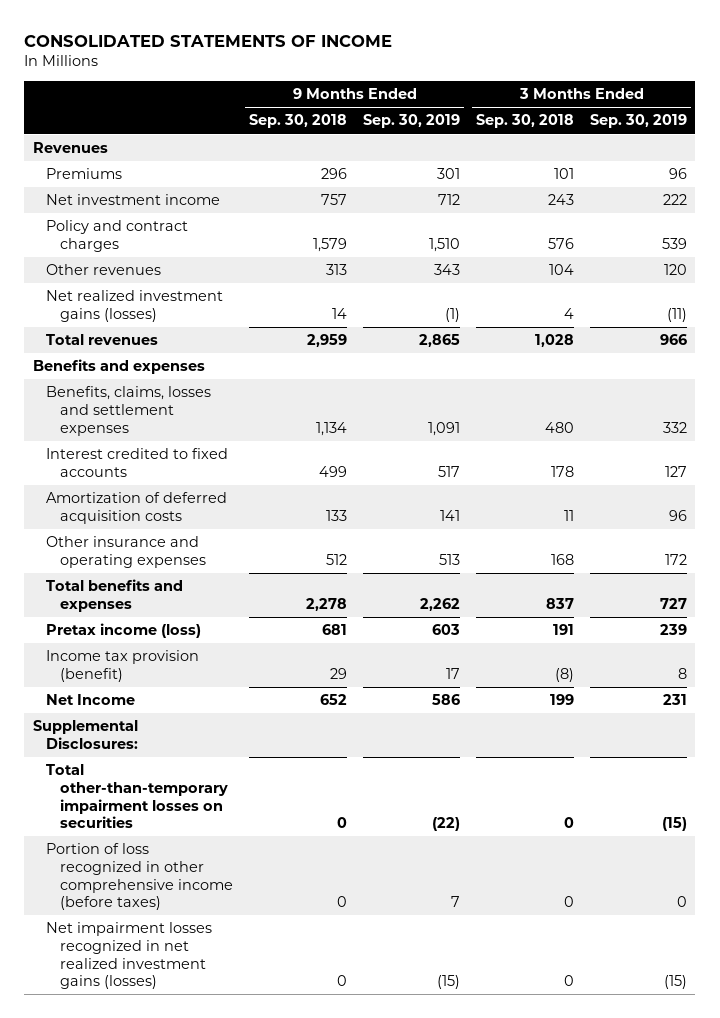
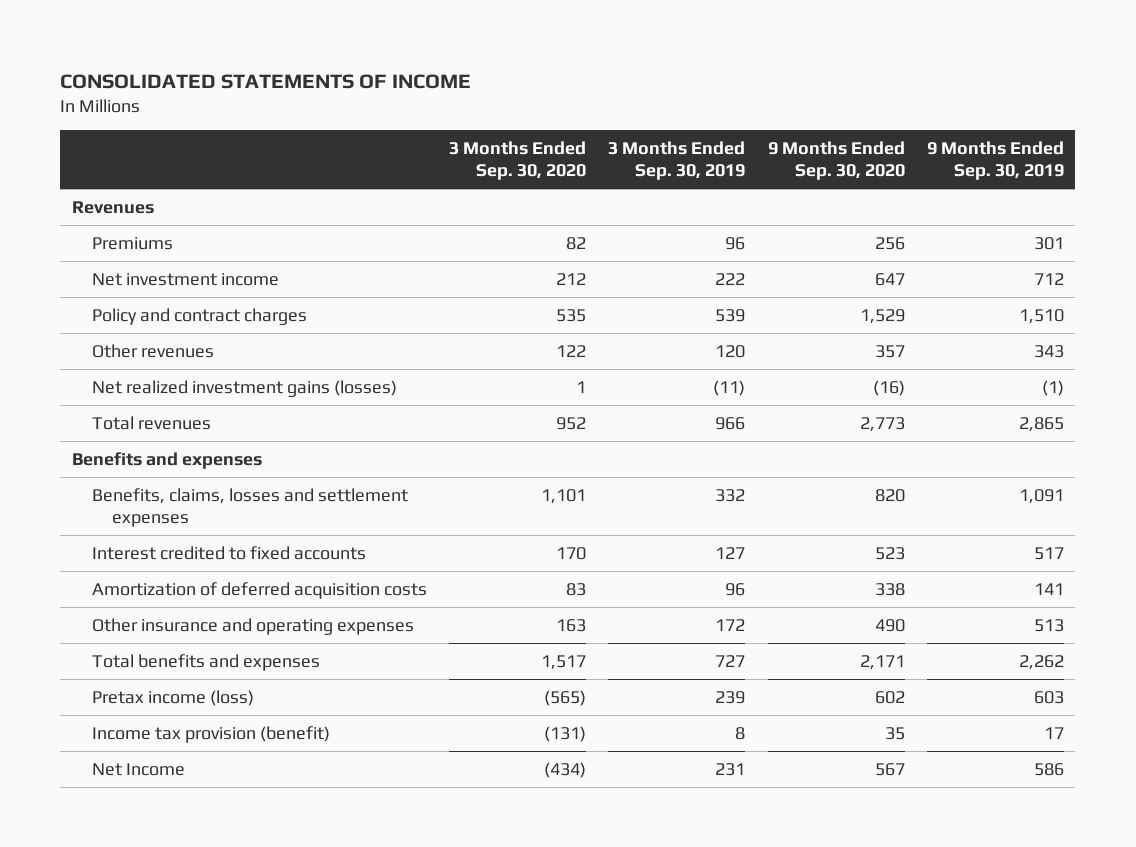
- | 9 Months Ended Sep. 30, 2018 | 9 Months Ended Sep. 30, 2019 | 3 Months Ended Sep. 30, 2018 | 3 Months Ended Sep. 30, 2019
+ | 3 Months Ended Sep. 30, 2020 | 3 Months Ended Sep. 30, 2019 | 9 Months Ended Sep. 30, 2020 | 9 Months Ended Sep. 30, 2019
- Supplemental Disclosures:
- Total other-than-temporary impairment losses on securities | 0 | (22) | 0 | (15)
- Portion of loss recognized in other comprehensive income (before taxes) | 0 | 7 | 0 | 0
- Net impairment losses recognized in net realized investment gains (losses) | 0 | (15) | 0 | (15)

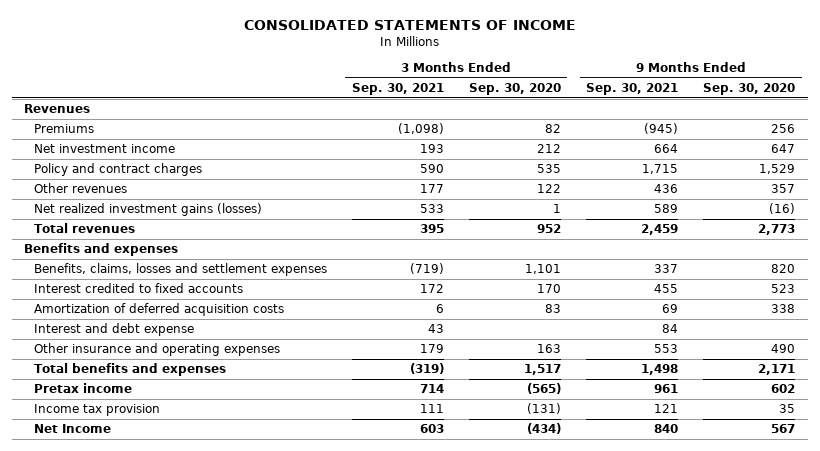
- | 3 Months Ended Sep. 30, 2020 | 3 Months Ended Sep. 30, 2019 | 9 Months Ended Sep. 30, 2020 | 9 Months Ended Sep. 30, 2019
+ | 3 Months Ended Sep. 30, 2021 | 3 Months Ended Sep. 30, 2020 | 9 Months Ended Sep. 30, 2021 | 9 Months Ended Sep. 30, 2020
+ Interest and debt expense | 43 | | 84 |
- Pretax income (loss) | (565) | 239 | 602 | 603
- Income tax provision (benefit) | (131) | 8 | 35 | 17
+ Pretax income | 714 | (565) | 961 | 602
+ Income tax provision | 111 | (131) | 121 | 35

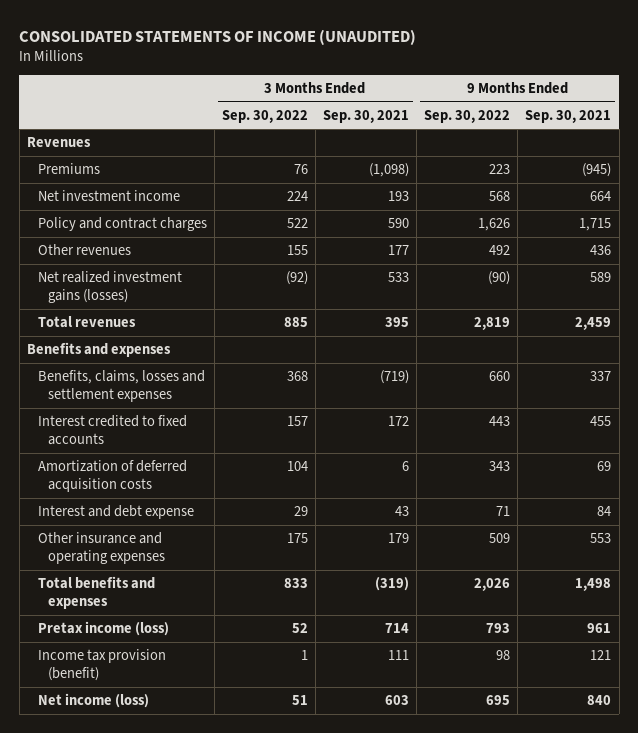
- CONSOLIDATED STATEMENTS OF INCOME
+ CONSOLIDATED STATEMENTS OF INCOME (UNAUDITED)
- | 3 Months Ended Sep. 30, 2021 | 3 Months Ended Sep. 30, 2020 | 9 Months Ended Sep. 30, 2021 | 9 Months Ended Sep. 30, 2020
+ | 3 Months Ended Sep. 30, 2022 | 3 Months Ended Sep. 30, 2021 | 9 Months Ended Sep. 30, 2022 | 9 Months Ended Sep. 30, 2021
- Pretax income | 714 | (565) | 961 | 602
- Income tax provision | 111 | (131) | 121 | 35
- Net Income | 603 | (434) | 840 | 567
+ Pretax income (loss) | 52 | 714 | 793 | 961
+ Income tax provision (benefit) | 1 | 111 | 98 | 121
+ Net income (loss) | 51 | 603 | 695 | 840

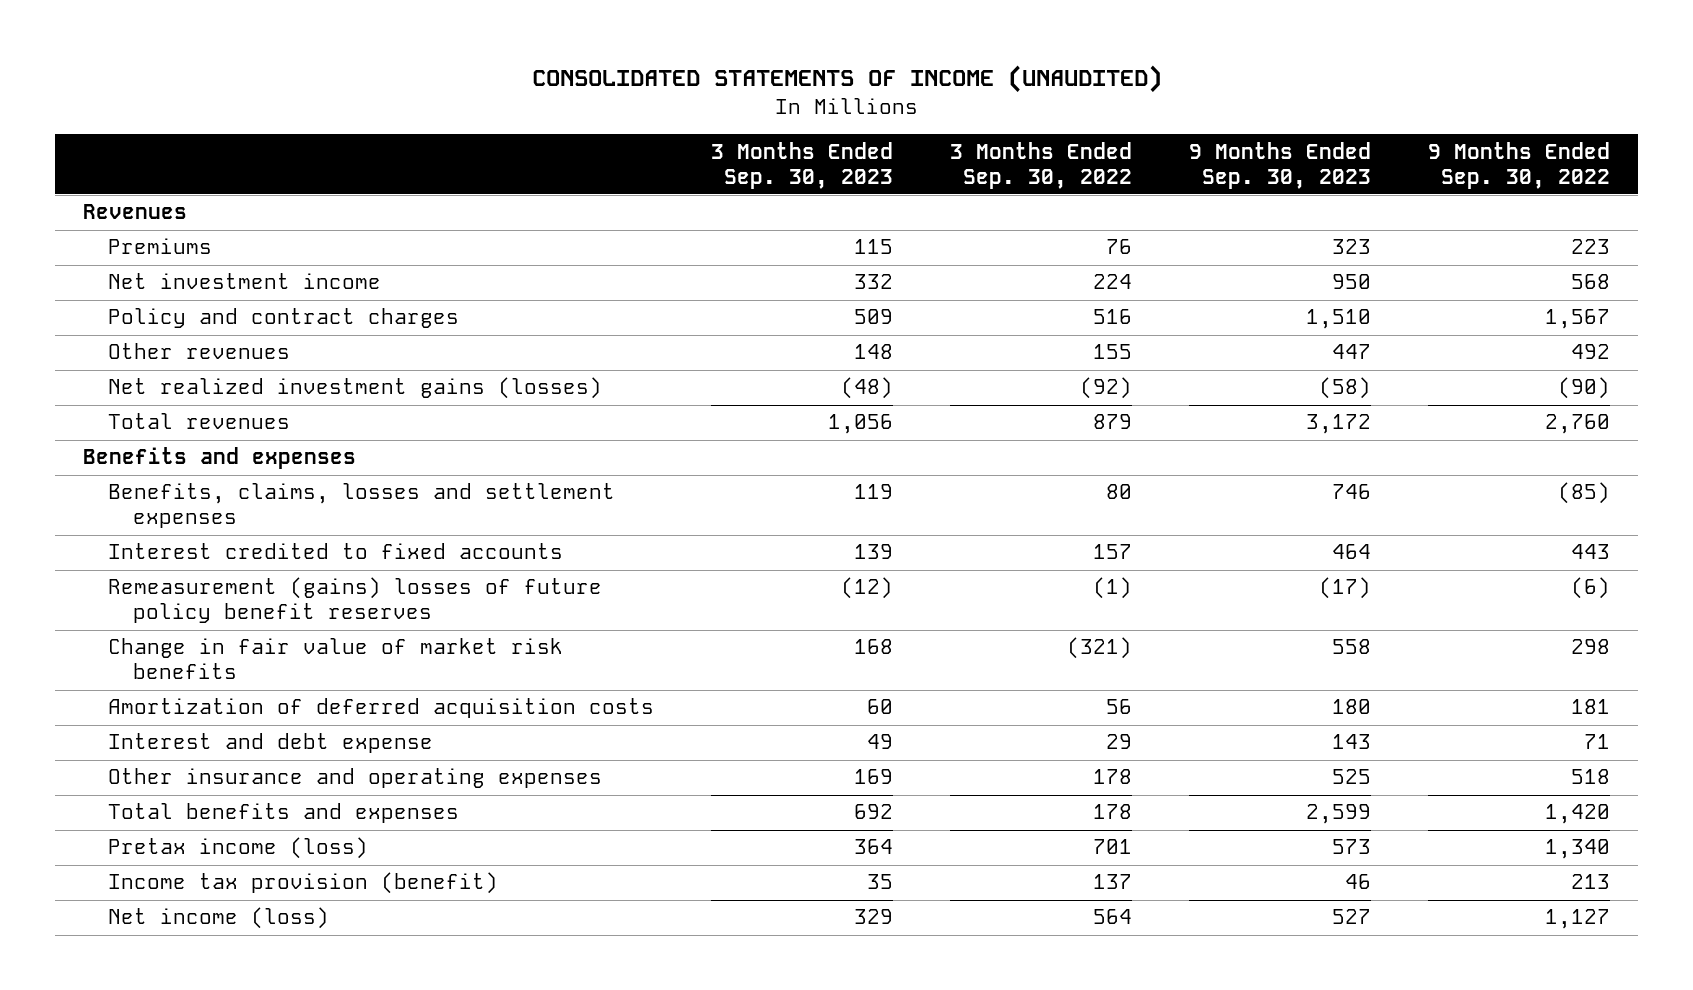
- | 3 Months Ended Sep. 30, 2022 | 3 Months Ended Sep. 30, 2021 | 9 Months Ended Sep. 30, 2022 | 9 Months Ended Sep. 30, 2021
+ | 3 Months Ended Sep. 30, 2023 | 3 Months Ended Sep. 30, 2022 | 9 Months Ended Sep. 30, 2023 | 9 Months Ended Sep. 30, 2022
- Policy and contract charges | 522 | 590 | 1,626 | 1,715
+ Policy and contract charges | 509 | 516 | 1,510 | 1,567
- Total revenues | 885 | 395 | 2,819 | 2,459
+ Total revenues | 1,056 | 879 | 3,172 | 2,760
- Benefits, claims, losses and settlement expenses | 368 | (719) | 660 | 337
+ Benefits, claims, losses and settlement expenses | 119 | 80 | 746 | (85)
- Amortization of deferred acquisition costs | 104 | 6 | 343 | 69
+ Remeasurement (gains) losses of future policy benefit reserves | (12) | (1) | (17) | (6)
+ Change in fair value of market risk benefits | 168 | (321) | 558 | 298
+ Amortization of deferred acquisition costs | 60 | 56 | 180 | 181
- Other insurance and operating expenses | 175 | 179 | 509 | 553
- Total benefits and expenses | 833 | (319) | 2,026 | 1,498
- Pretax income (loss) | 52 | 714 | 793 | 961
- Income tax provision (benefit) | 1 | 111 | 98 | 121
- Net income (loss) | 51 | 603 | 695 | 840
+ Other insurance and operating expenses | 169 | 178 | 525 | 518
+ Total benefits and expenses | 692 | 178 | 2,599 | 1,420
+ Pretax income (loss) | 364 | 701 | 573 | 1,340
+ Income tax provision (benefit) | 35 | 137 | 46 | 213
+ Net income (loss) | 329 | 564 | 527 | 1,127

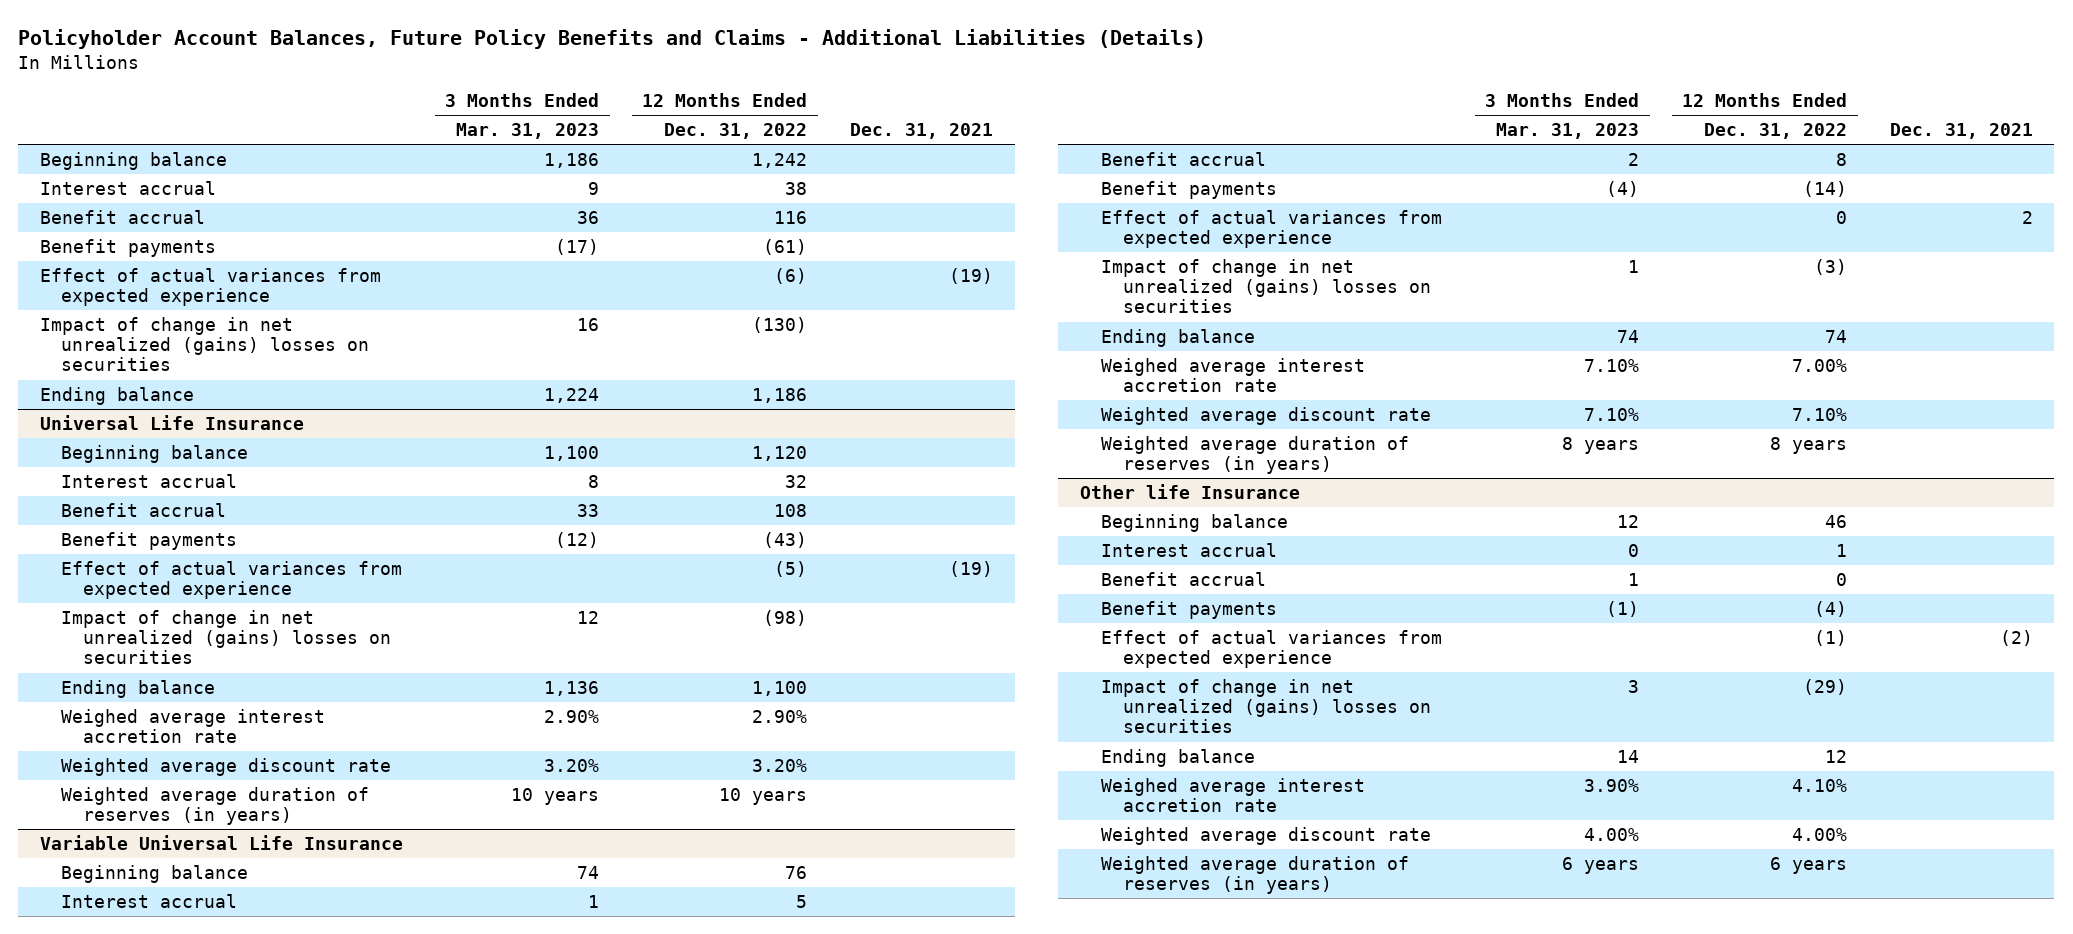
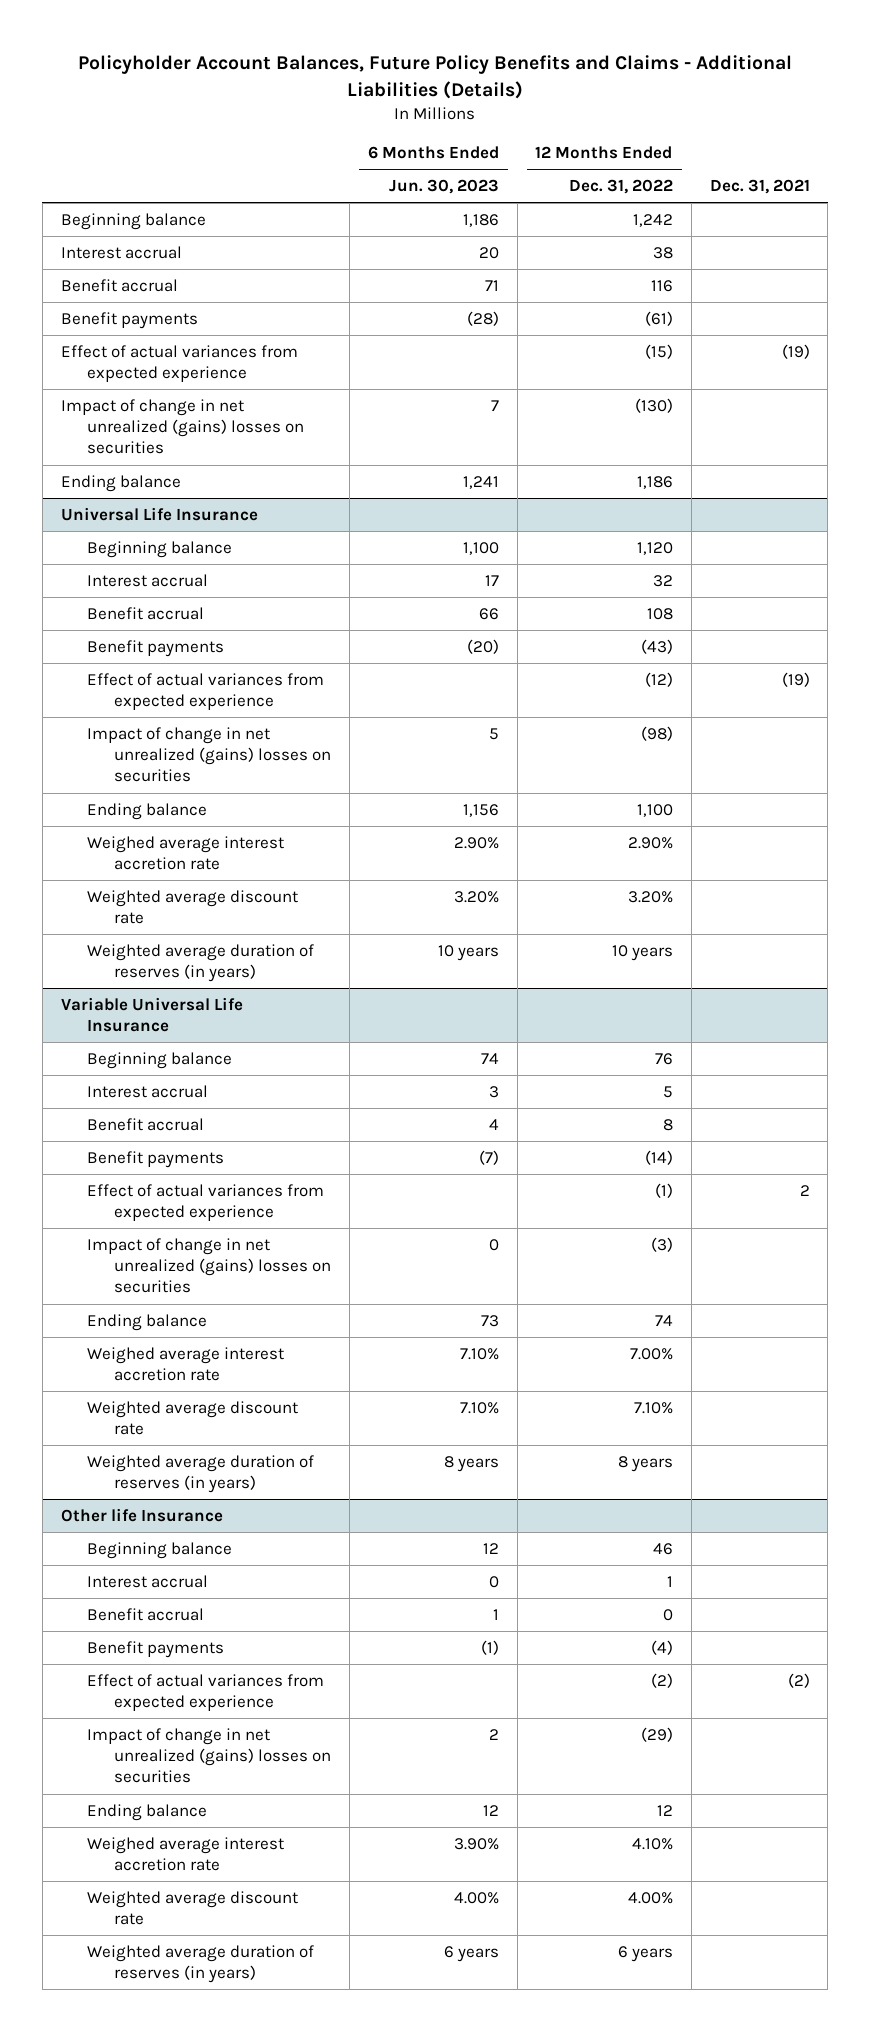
- | 3 Months Ended Mar. 31, 2023 | 12 Months Ended Dec. 31, 2022 | Dec. 31, 2021
+ | 6 Months Ended Jun. 30, 2023 | 12 Months Ended Dec. 31, 2022 | Dec. 31, 2021
- Effect of actual variances from expected experience | | (6) | (19)
+ Effect of actual variances from expected experience | | (15) | (19)
@ Universal Life Insurance
- Effect of actual variances from expected experience | | (5) | (19)
+ Effect of actual variances from expected experience | | (12) | (19)
@ Variable Universal Life Insurance
- Effect of actual variances from expected experience | | 0 | 2
+ Effect of actual variances from expected experience | | (1) | 2
@ Other life Insurance
- Effect of actual variances from expected experience | | (1) | (2)
+ Effect of actual variances from expected experience | | (2) | (2)

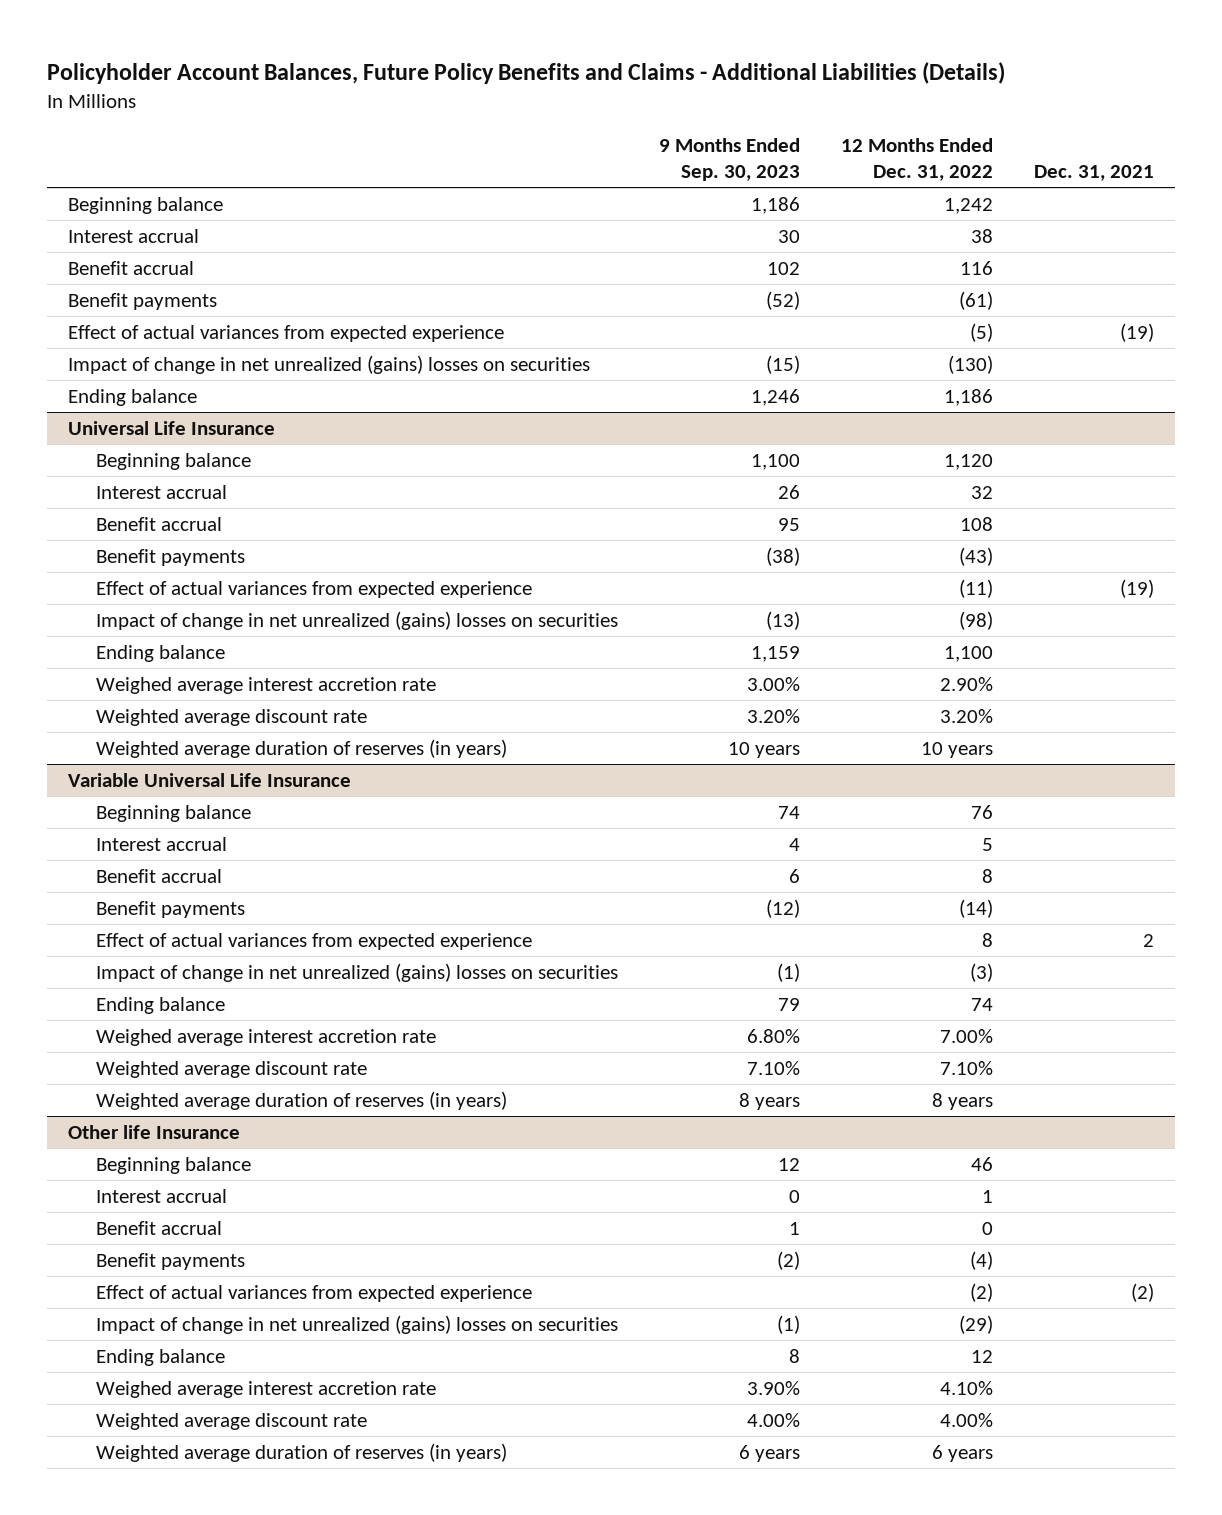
- | 6 Months Ended Jun. 30, 2023 | 12 Months Ended Dec. 31, 2022 | Dec. 31, 2021
+ | 9 Months Ended Sep. 30, 2023 | 12 Months Ended Dec. 31, 2022 | Dec. 31, 2021
- Effect of actual variances from expected experience | | (15) | (19)
+ Effect of actual variances from expected experience | | (5) | (19)
@ Universal Life Insurance
- Effect of actual variances from expected experience | | (12) | (19)
+ Effect of actual variances from expected experience | | (11) | (19)
@ Variable Universal Life Insurance
- Effect of actual variances from expected experience | | (1) | 2
+ Effect of actual variances from expected experience | | 8 | 2

